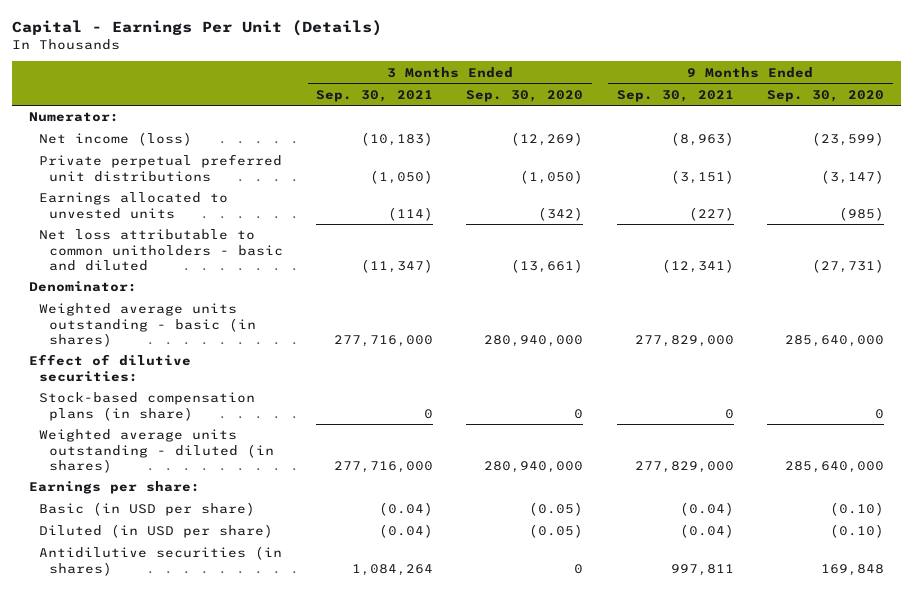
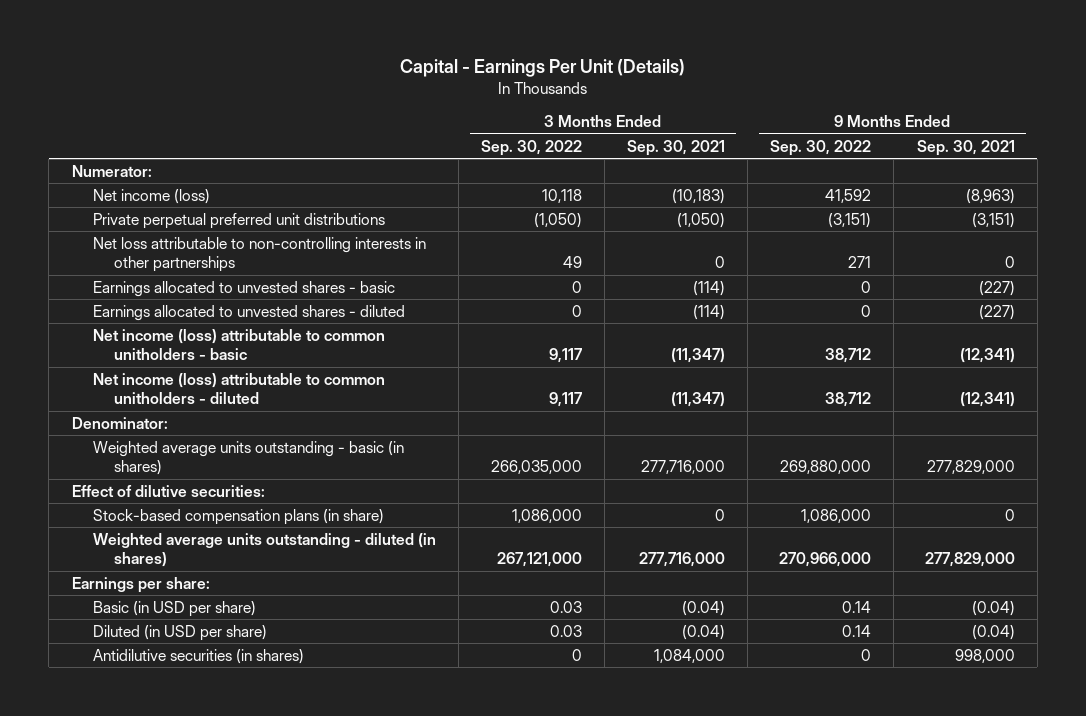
- | 3 Months Ended Sep. 30, 2021 | 3 Months Ended Sep. 30, 2020 | 9 Months Ended Sep. 30, 2021 | 9 Months Ended Sep. 30, 2020
+ | 3 Months Ended Sep. 30, 2022 | 3 Months Ended Sep. 30, 2021 | 9 Months Ended Sep. 30, 2022 | 9 Months Ended Sep. 30, 2021
- Earnings allocated to unvested units | (114) | (342) | (227) | (985)
- Net loss attributable to common unitholders - basic and diluted | (11,347) | (13,661) | (12,341) | (27,731)
+ Net loss attributable to non-controlling interests in other partnerships | 49 | 0 | 271 | 0
+ Earnings allocated to unvested shares - basic | 0 | (114) | 0 | (227)
+ Earnings allocated to unvested shares - diluted | 0 | (114) | 0 | (227)
+ Net income (loss) attributable to common unitholders - basic | 9,117 | (11,347) | 38,712 | (12,341)
+ Net income (loss) attributable to common unitholders - diluted | 9,117 | (11,347) | 38,712 | (12,341)
- Antidilutive securities (in shares) | 1,084,264 | 0 | 997,811 | 169,848
+ Antidilutive securities (in shares) | 0 | 1,084,000 | 0 | 998,000

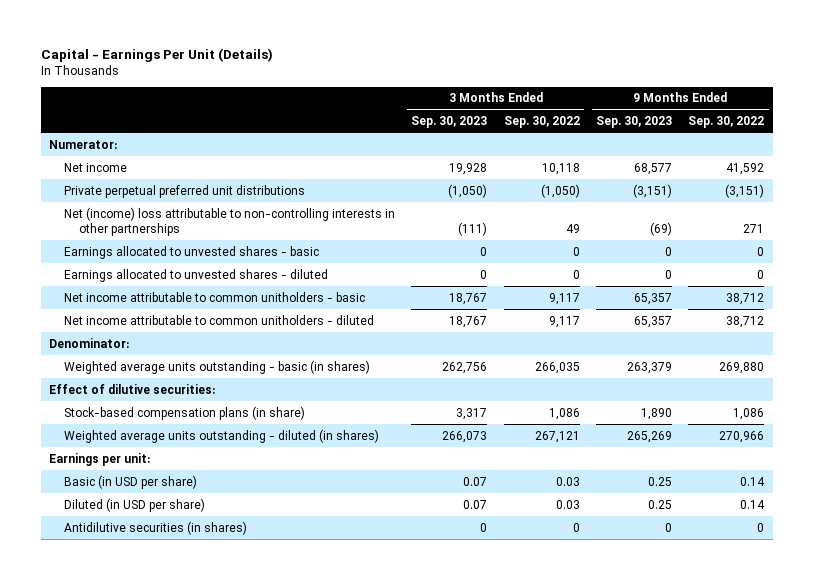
- | 3 Months Ended Sep. 30, 2022 | 3 Months Ended Sep. 30, 2021 | 9 Months Ended Sep. 30, 2022 | 9 Months Ended Sep. 30, 2021
+ | 3 Months Ended Sep. 30, 2023 | 3 Months Ended Sep. 30, 2022 | 9 Months Ended Sep. 30, 2023 | 9 Months Ended Sep. 30, 2022
- Net income (loss) | 10,118 | (10,183) | 41,592 | (8,963)
+ Net income | 19,928 | 10,118 | 68,577 | 41,592
- Net loss attributable to non-controlling interests in other partnerships | 49 | 0 | 271 | 0
+ Net (income) loss attributable to non-controlling interests in other partnerships | (111) | 49 | (69) | 271
- Net income (loss) attributable to common unitholders - basic | 9,117 | (11,347) | 38,712 | (12,341)
- Net income (loss) attributable to common unitholders - diluted | 9,117 | (11,347) | 38,712 | (12,341)
+ Net income attributable to common unitholders - basic | 18,767 | 9,117 | 65,357 | 38,712
+ Net income attributable to common unitholders - diluted | 18,767 | 9,117 | 65,357 | 38,712
- Weighted average units outstanding - basic (in shares) | 266,035,000 | 277,716,000 | 269,880,000 | 277,829,000
+ Weighted average units outstanding - basic (in shares) | 262,756 | 266,035 | 263,379 | 269,880
- Stock-based compensation plans (in share) | 1,086,000 | 0 | 1,086,000 | 0
- Weighted average units outstanding - diluted (in shares) | 267,121,000 | 277,716,000 | 270,966,000 | 277,829,000
- Earnings per share:
+ Stock-based compensation plans (in share) | 3,317 | 1,086 | 1,890 | 1,086
+ Weighted average units outstanding - diluted (in shares) | 266,073 | 267,121 | 265,269 | 270,966
+ Earnings per unit:

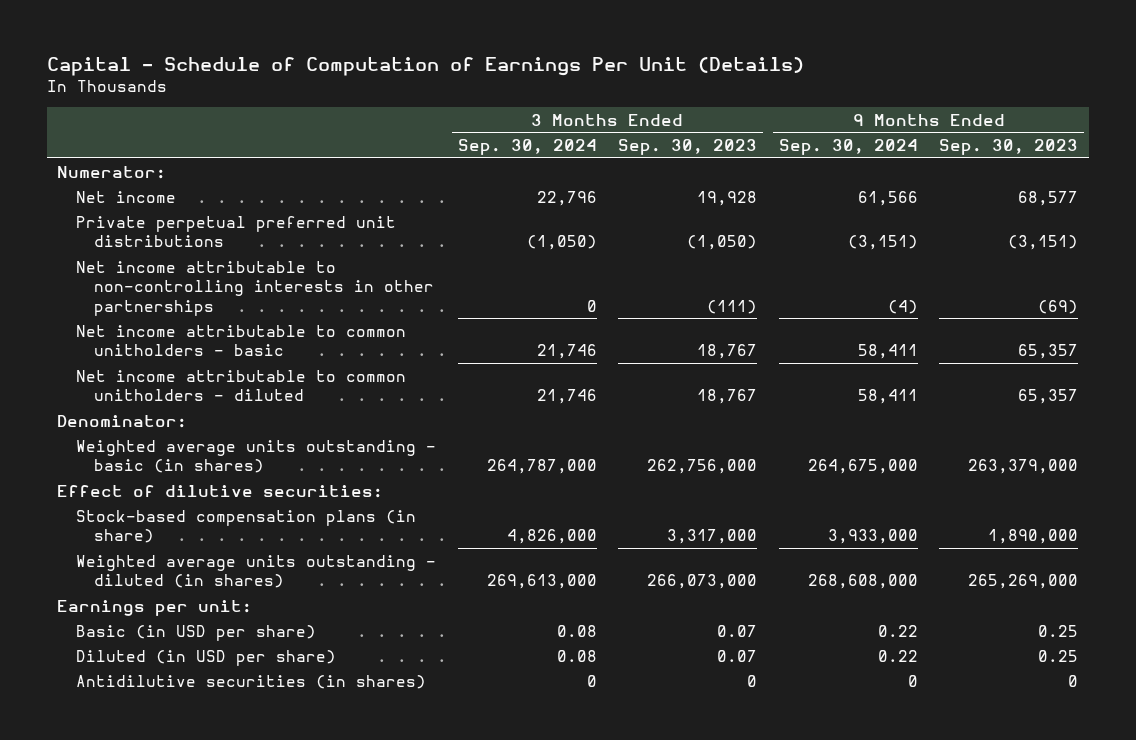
- Capital - Earnings Per Unit (Details)
+ Capital - Schedule of Computation of Earnings Per Unit (Details)
- | 3 Months Ended Sep. 30, 2023 | 3 Months Ended Sep. 30, 2022 | 9 Months Ended Sep. 30, 2023 | 9 Months Ended Sep. 30, 2022
+ | 3 Months Ended Sep. 30, 2024 | 3 Months Ended Sep. 30, 2023 | 9 Months Ended Sep. 30, 2024 | 9 Months Ended Sep. 30, 2023
- Net (income) loss attributable to non-controlling interests in other partnerships | (111) | 49 | (69) | 271
- Earnings allocated to unvested shares - basic | 0 | 0 | 0 | 0
- Earnings allocated to unvested shares - diluted | 0 | 0 | 0 | 0
+ Net income attributable to non-controlling interests in other partnerships | 0 | (111) | (4) | (69)
- Weighted average units outstanding - basic (in shares) | 262,756 | 266,035 | 263,379 | 269,880
+ Weighted average units outstanding - basic (in shares) | 264,787,000 | 262,756,000 | 264,675,000 | 263,379,000
- Stock-based compensation plans (in share) | 3,317 | 1,086 | 1,890 | 1,086
- Weighted average units outstanding - diluted (in shares) | 266,073 | 267,121 | 265,269 | 270,966
+ Stock-based compensation plans (in share) | 4,826,000 | 3,317,000 | 3,933,000 | 1,890,000
+ Weighted average units outstanding - diluted (in shares) | 269,613,000 | 266,073,000 | 268,608,000 | 265,269,000

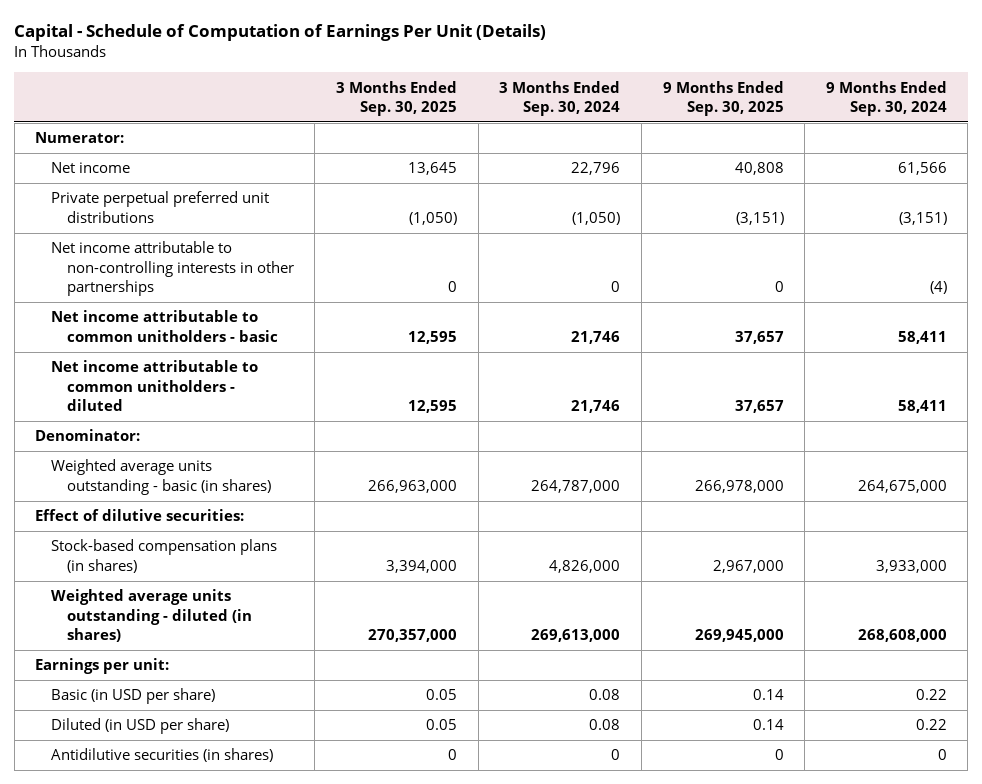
- | 3 Months Ended Sep. 30, 2024 | 3 Months Ended Sep. 30, 2023 | 9 Months Ended Sep. 30, 2024 | 9 Months Ended Sep. 30, 2023
+ | 3 Months Ended Sep. 30, 2025 | 3 Months Ended Sep. 30, 2024 | 9 Months Ended Sep. 30, 2025 | 9 Months Ended Sep. 30, 2024
- Stock-based compensation plans (in share) | 4,826,000 | 3,317,000 | 3,933,000 | 1,890,000
+ Stock-based compensation plans (in shares) | 3,394,000 | 4,826,000 | 2,967,000 | 3,933,000

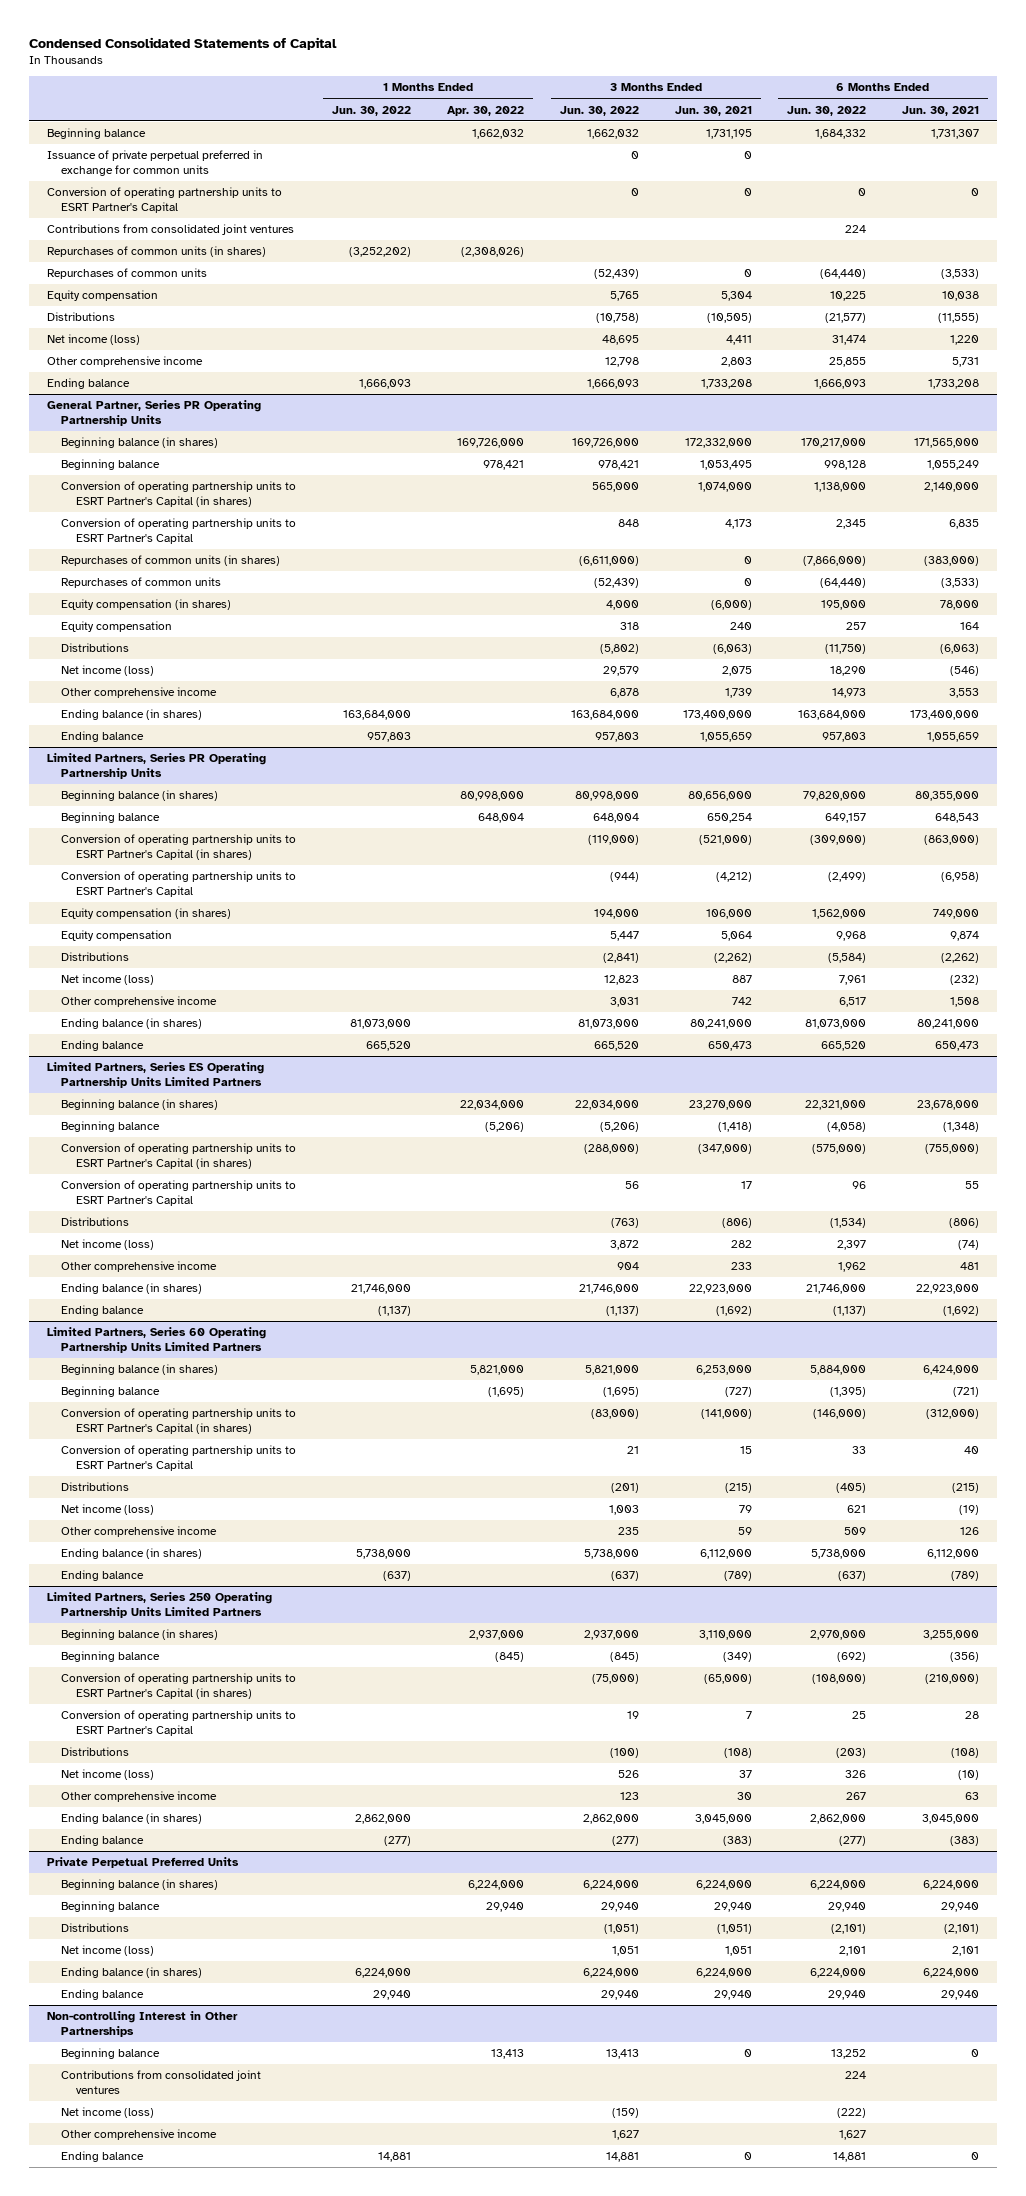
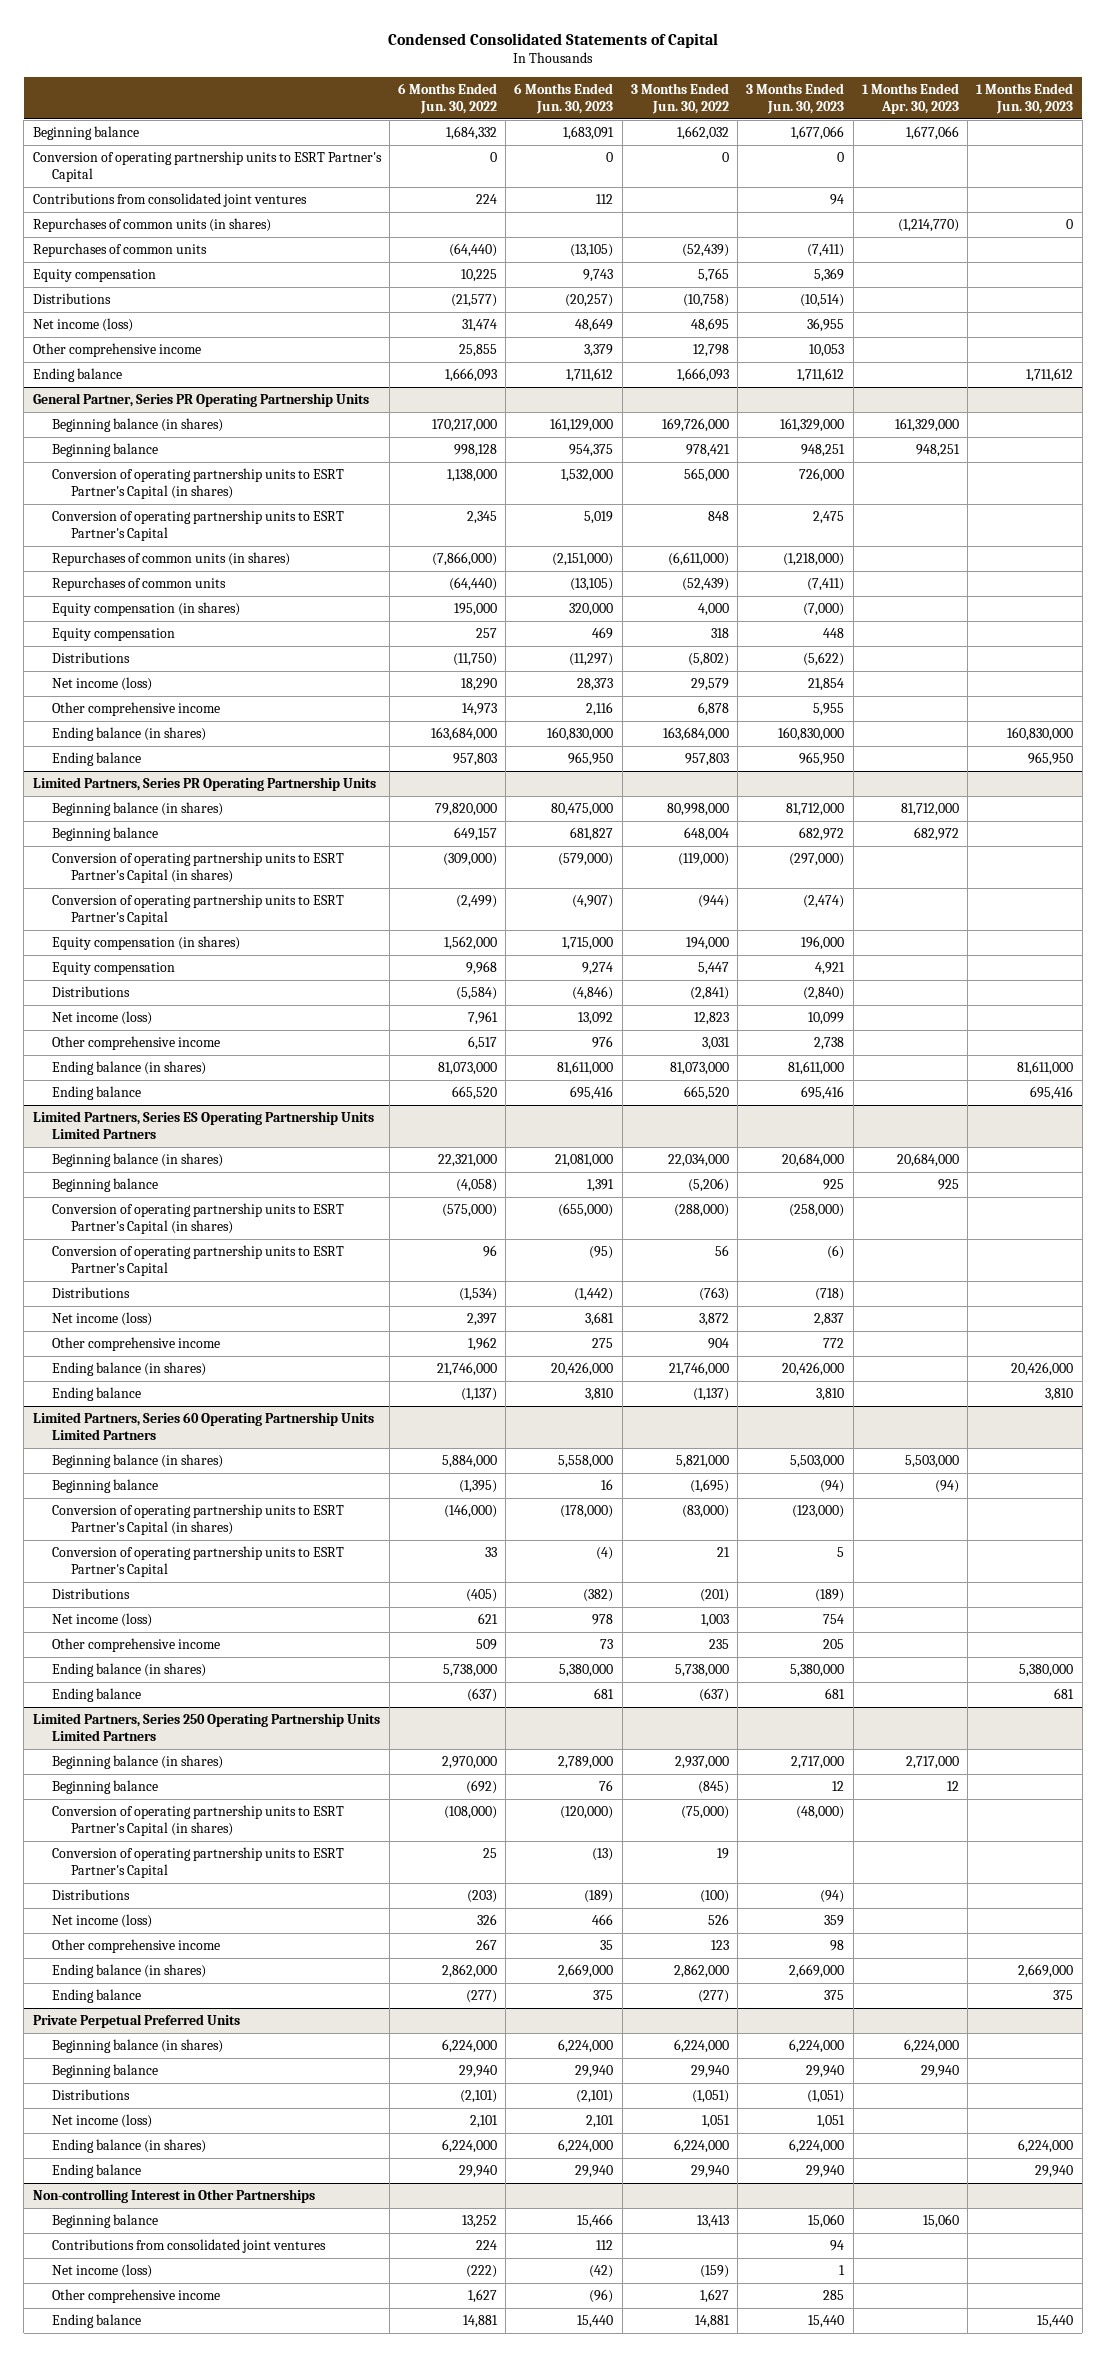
- | 1 Months Ended Jun. 30, 2022 | 1 Months Ended Apr. 30, 2022 | 3 Months Ended Jun. 30, 2022 | 3 Months Ended Jun. 30, 2021 | 6 Months Ended Jun. 30, 2022 | 6 Months Ended Jun. 30, 2021
+ | 6 Months Ended Jun. 30, 2022 | 6 Months Ended Jun. 30, 2023 | 3 Months Ended Jun. 30, 2022 | 3 Months Ended Jun. 30, 2023 | 1 Months Ended Apr. 30, 2023 | 1 Months Ended Jun. 30, 2023
- Issuance of private perpetual preferred in exchange for common units | | | 0 | 0 | |

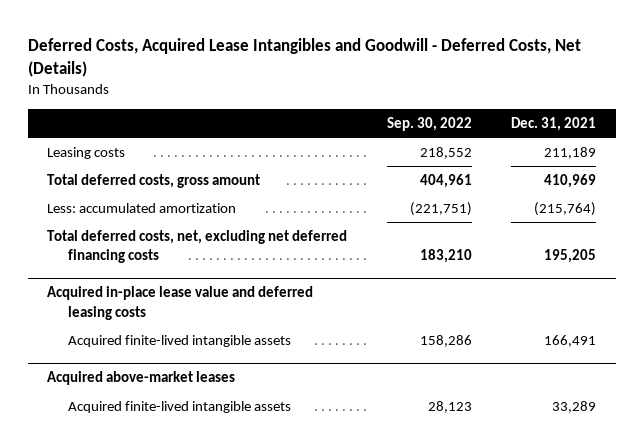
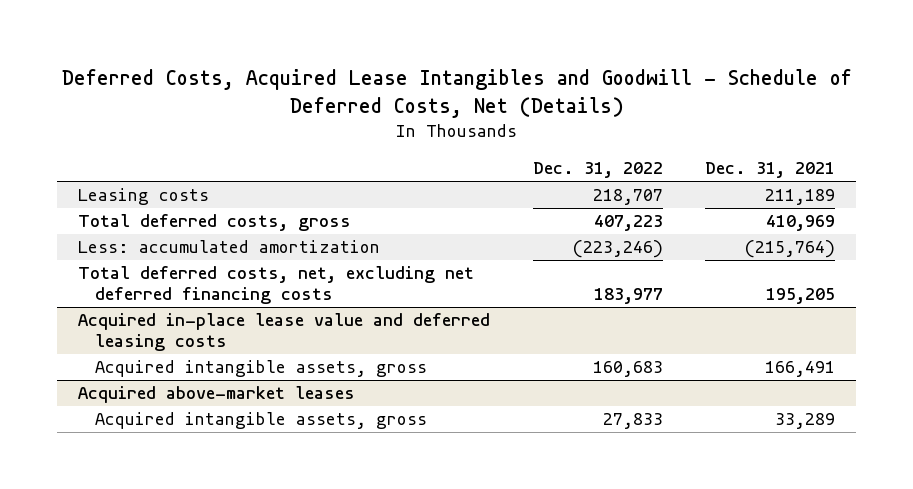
- Deferred Costs, Acquired Lease Intangibles and Goodwill - Deferred Costs, Net (Details)
+ Deferred Costs, Acquired Lease Intangibles and Goodwill - Schedule of Deferred Costs, Net (Details)
- | Sep. 30, 2022 | Dec. 31, 2021
+ | Dec. 31, 2022 | Dec. 31, 2021
- Total deferred costs, gross amount | 404,961 | 410,969
+ Total deferred costs, gross | 407,223 | 410,969
@ Acquired in-place lease value and deferred leasing costs
- Acquired finite-lived intangible assets | 158,286 | 166,491
+ Acquired intangible assets, gross | 160,683 | 166,491
@ Acquired above-market leases
- Acquired finite-lived intangible assets | 28,123 | 33,289
+ Acquired intangible assets, gross | 27,833 | 33,289

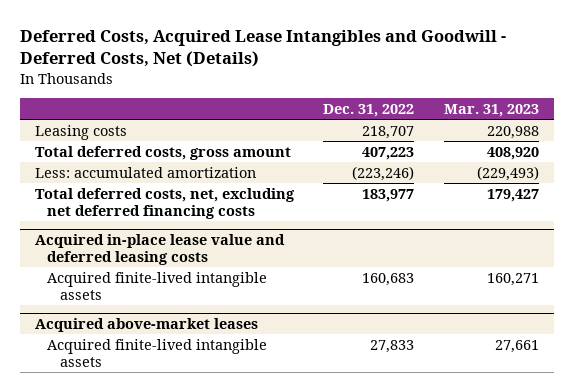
- Deferred Costs, Acquired Lease Intangibles and Goodwill - Schedule of Deferred Costs, Net (Details)
+ Deferred Costs, Acquired Lease Intangibles and Goodwill - Deferred Costs, Net (Details)
- | Dec. 31, 2022 | Dec. 31, 2021
+ | Dec. 31, 2022 | Mar. 31, 2023
- Total deferred costs, gross | 407,223 | 410,969
+ Total deferred costs, gross amount | 407,223 | 408,920
@ Acquired in-place lease value and deferred leasing costs
- Acquired intangible assets, gross | 160,683 | 166,491
+ Acquired finite-lived intangible assets | 160,683 | 160,271
@ Acquired above-market leases
- Acquired intangible assets, gross | 27,833 | 33,289
+ Acquired finite-lived intangible assets | 27,833 | 27,661

